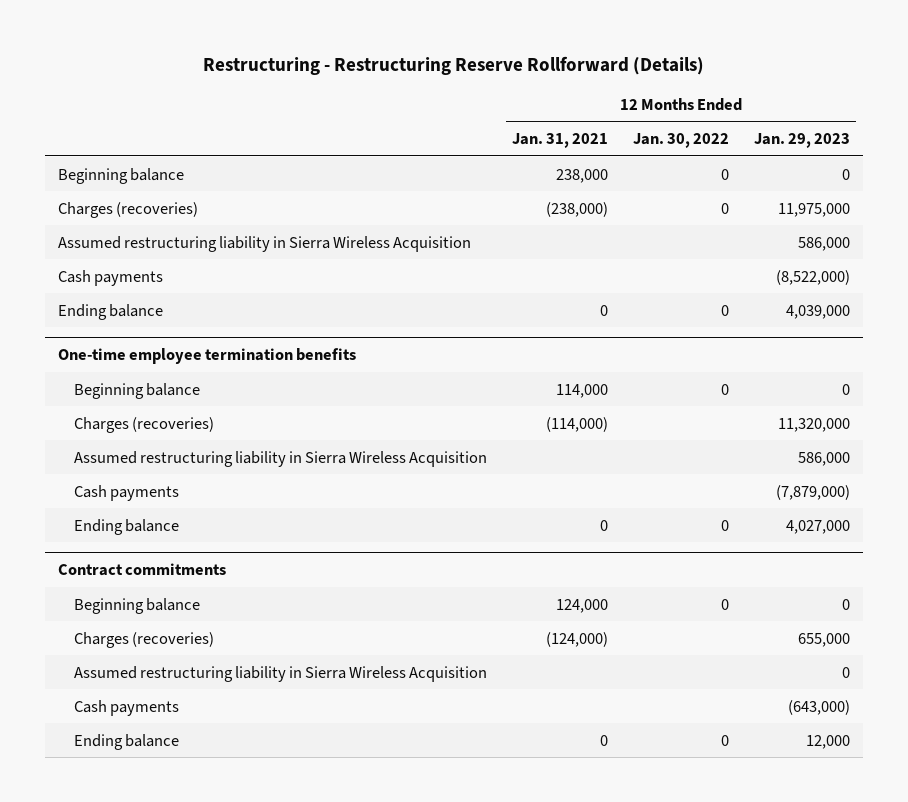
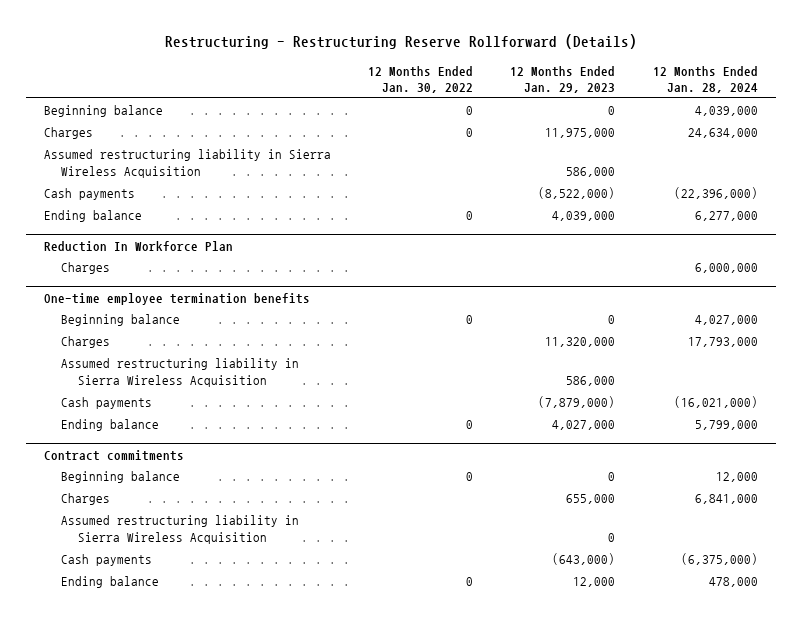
- | 12 Months Ended Jan. 31, 2021 | 12 Months Ended Jan. 30, 2022 | 12 Months Ended Jan. 29, 2023
+ | 12 Months Ended Jan. 30, 2022 | 12 Months Ended Jan. 29, 2023 | 12 Months Ended Jan. 28, 2024
- Charges (recoveries) | (238,000) | 0 | 11,975,000
+ Charges | 0 | 11,975,000 | 24,634,000
+ Reduction In Workforce Plan
+ Charges | | | 6,000,000
@ One-time employee termination benefits
- Charges (recoveries) | (114,000) | | 11,320,000
+ Charges | | 11,320,000 | 17,793,000
@ Contract commitments
- Charges (recoveries) | (124,000) | | 655,000
+ Charges | | 655,000 | 6,841,000

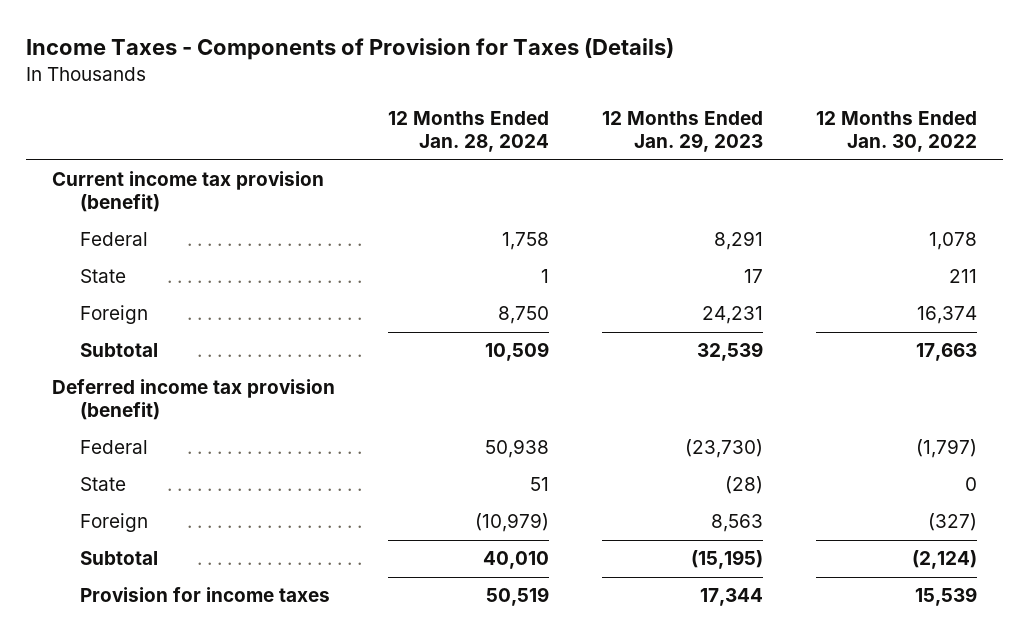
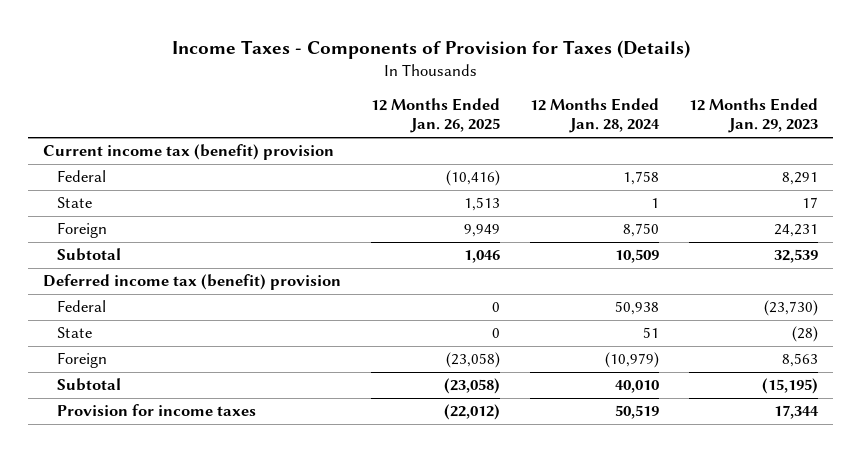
- | 12 Months Ended Jan. 28, 2024 | 12 Months Ended Jan. 29, 2023 | 12 Months Ended Jan. 30, 2022
+ | 12 Months Ended Jan. 26, 2025 | 12 Months Ended Jan. 28, 2024 | 12 Months Ended Jan. 29, 2023
- Current income tax provision (benefit)
+ Current income tax (benefit) provision
- Deferred income tax provision (benefit)
+ Deferred income tax (benefit) provision

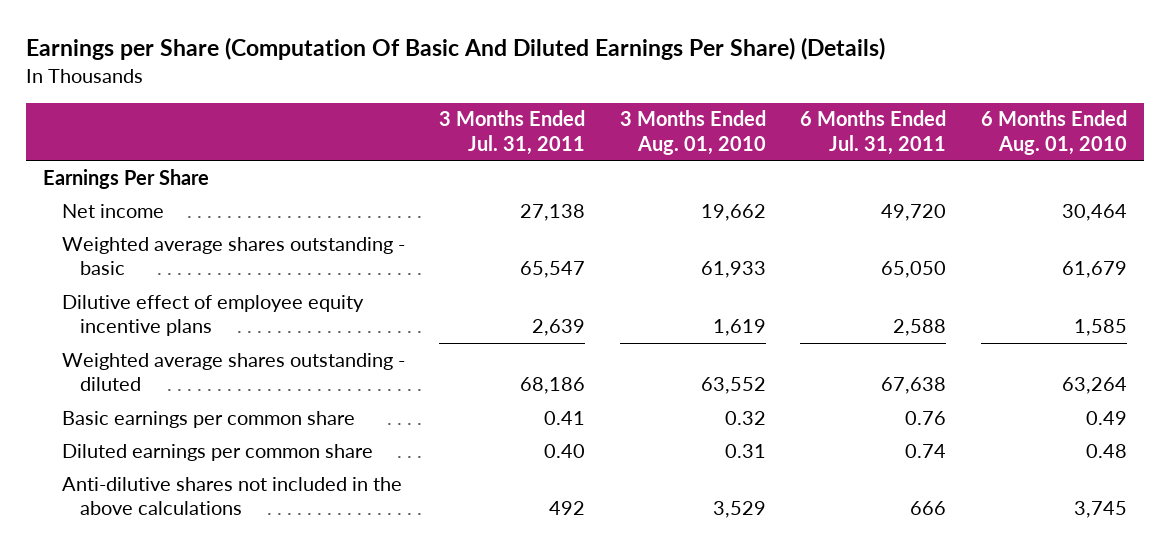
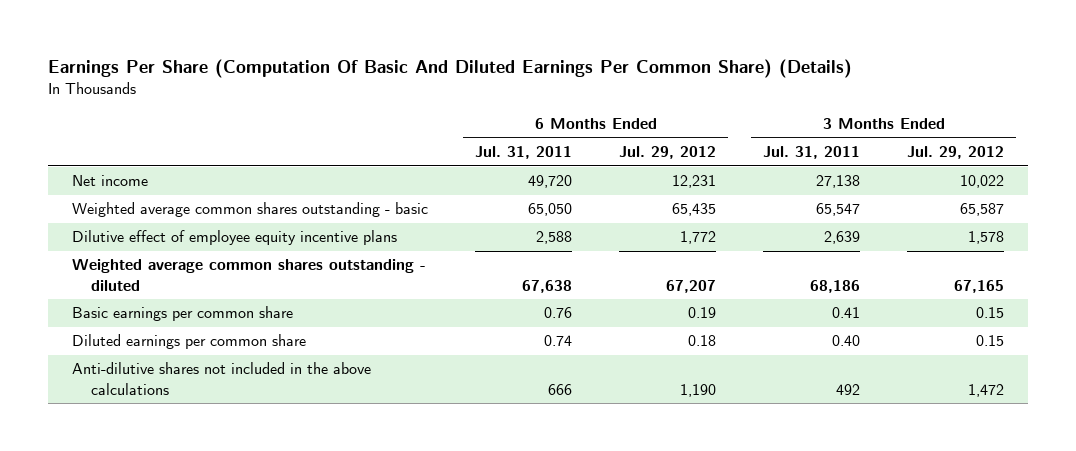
- Earnings per Share (Computation Of Basic And Diluted Earnings Per Share) (Details)
+ Earnings Per Share (Computation Of Basic And Diluted Earnings Per Common Share) (Details)
- | 3 Months Ended Jul. 31, 2011 | 3 Months Ended Aug. 01, 2010 | 6 Months Ended Jul. 31, 2011 | 6 Months Ended Aug. 01, 2010
+ | 6 Months Ended Jul. 31, 2011 | 6 Months Ended Jul. 29, 2012 | 3 Months Ended Jul. 31, 2011 | 3 Months Ended Jul. 29, 2012
- Earnings Per Share
- Weighted average shares outstanding - basic | 65,547 | 61,933 | 65,050 | 61,679
+ Weighted average common shares outstanding - basic | 65,050 | 65,435 | 65,547 | 65,587
- Weighted average shares outstanding - diluted | 68,186 | 63,552 | 67,638 | 63,264
+ Weighted average common shares outstanding - diluted | 67,638 | 67,207 | 68,186 | 67,165

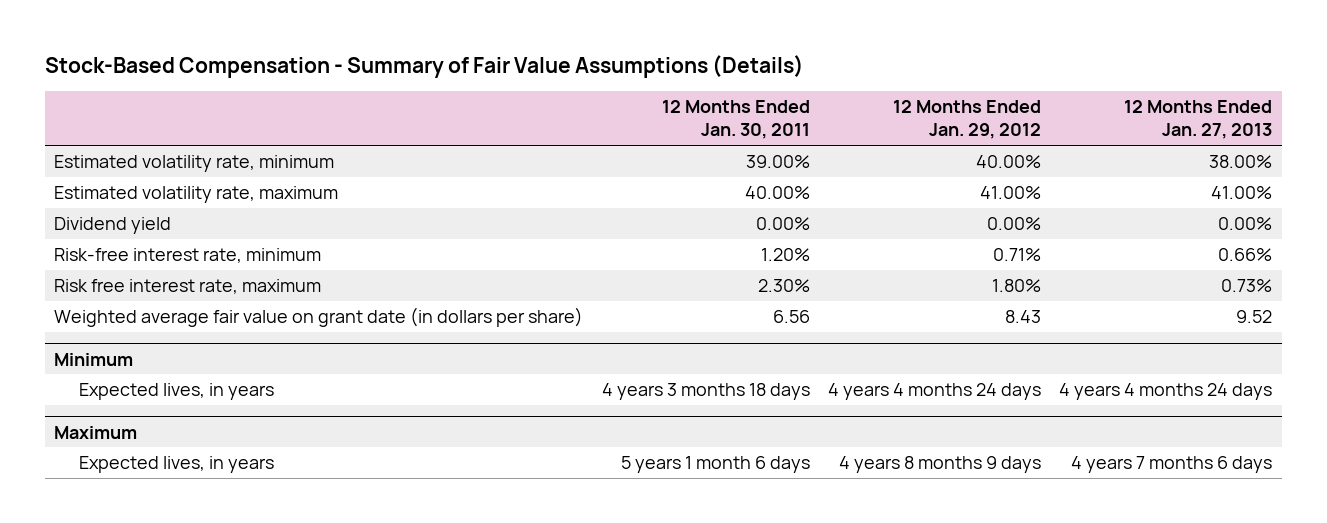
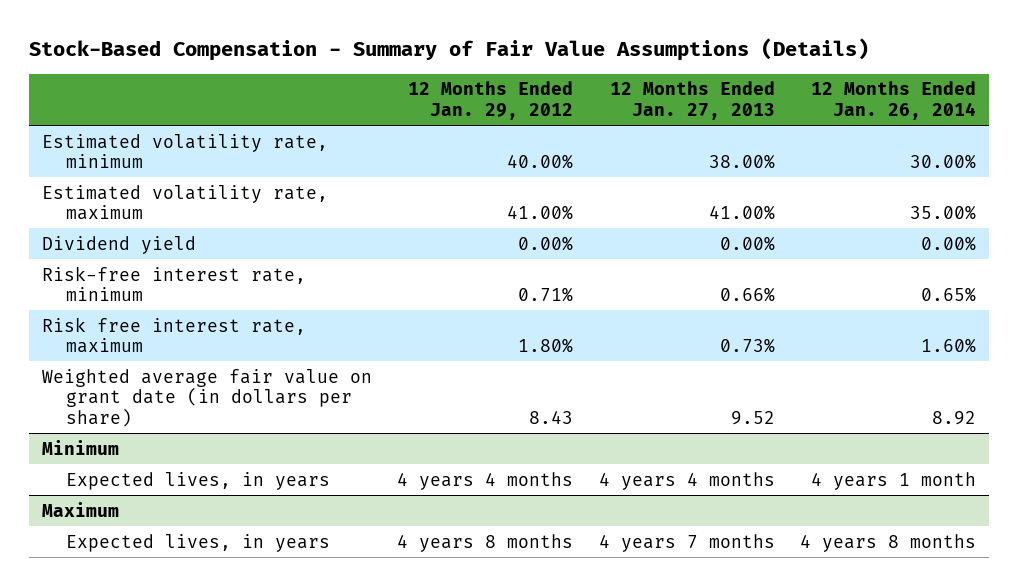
- | 12 Months Ended Jan. 30, 2011 | 12 Months Ended Jan. 29, 2012 | 12 Months Ended Jan. 27, 2013
+ | 12 Months Ended Jan. 29, 2012 | 12 Months Ended Jan. 27, 2013 | 12 Months Ended Jan. 26, 2014
@ Minimum
- Expected lives, in years | 4 years 3 months 18 days | 4 years 4 months 24 days | 4 years 4 months 24 days
+ Expected lives, in years | 4 years 4 months | 4 years 4 months | 4 years 1 month
@ Maximum
- Expected lives, in years | 5 years 1 month 6 days | 4 years 8 months 9 days | 4 years 7 months 6 days
+ Expected lives, in years | 4 years 8 months | 4 years 7 months | 4 years 8 months

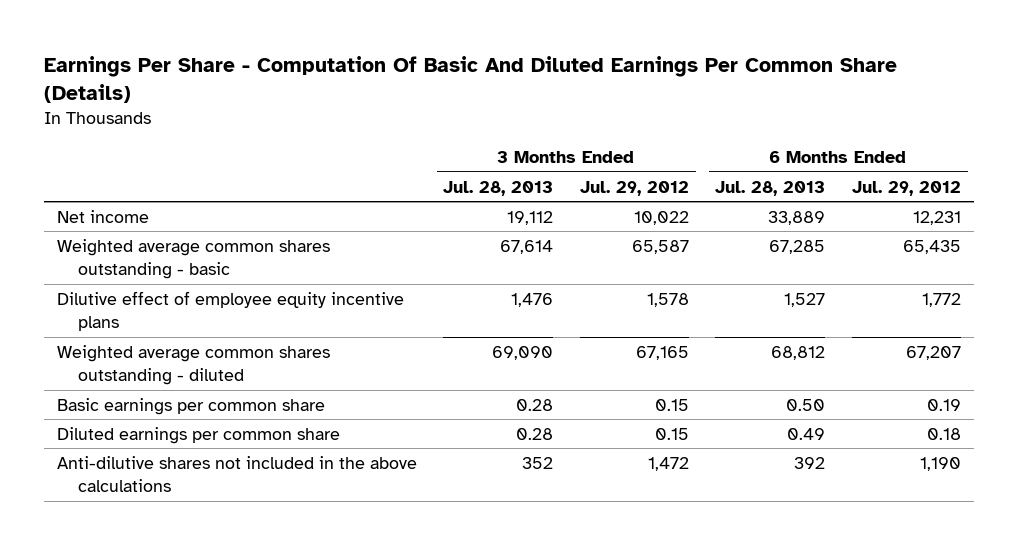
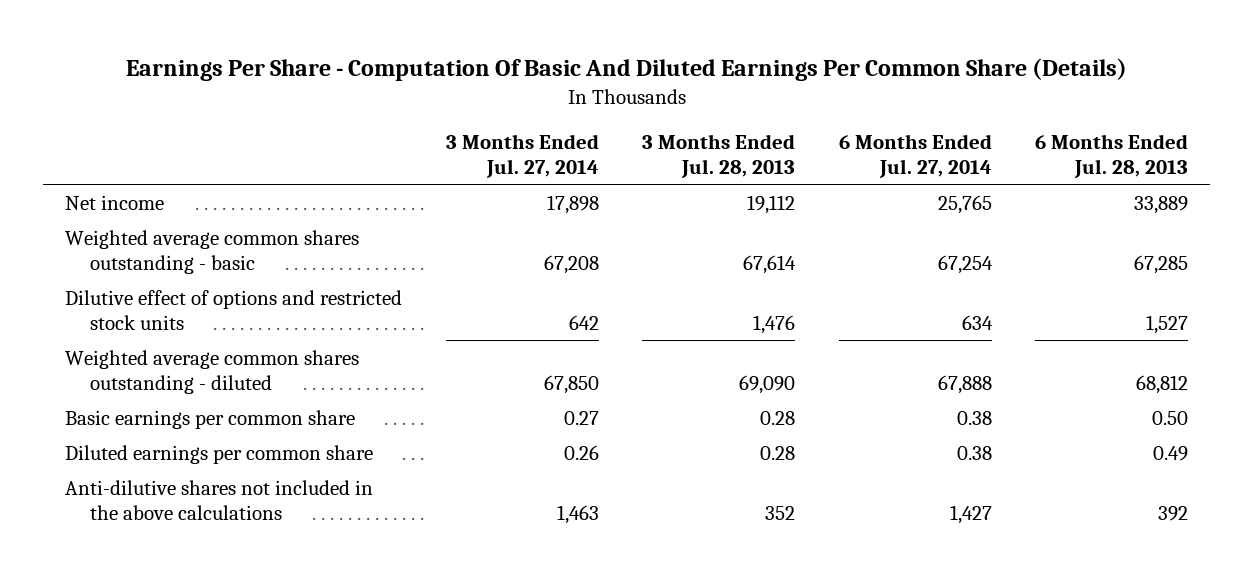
- | 3 Months Ended Jul. 28, 2013 | 3 Months Ended Jul. 29, 2012 | 6 Months Ended Jul. 28, 2013 | 6 Months Ended Jul. 29, 2012
+ | 3 Months Ended Jul. 27, 2014 | 3 Months Ended Jul. 28, 2013 | 6 Months Ended Jul. 27, 2014 | 6 Months Ended Jul. 28, 2013
- Dilutive effect of employee equity incentive plans | 1,476 | 1,578 | 1,527 | 1,772
+ Dilutive effect of options and restricted stock units | 642 | 1,476 | 634 | 1,527

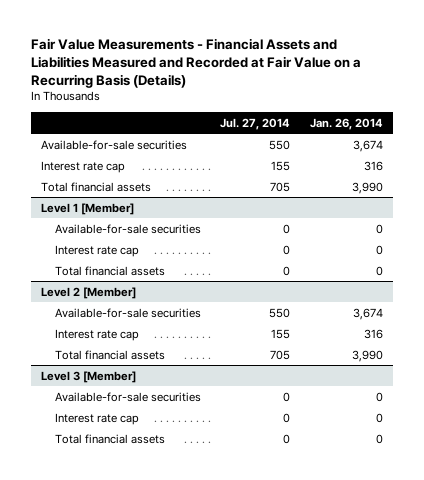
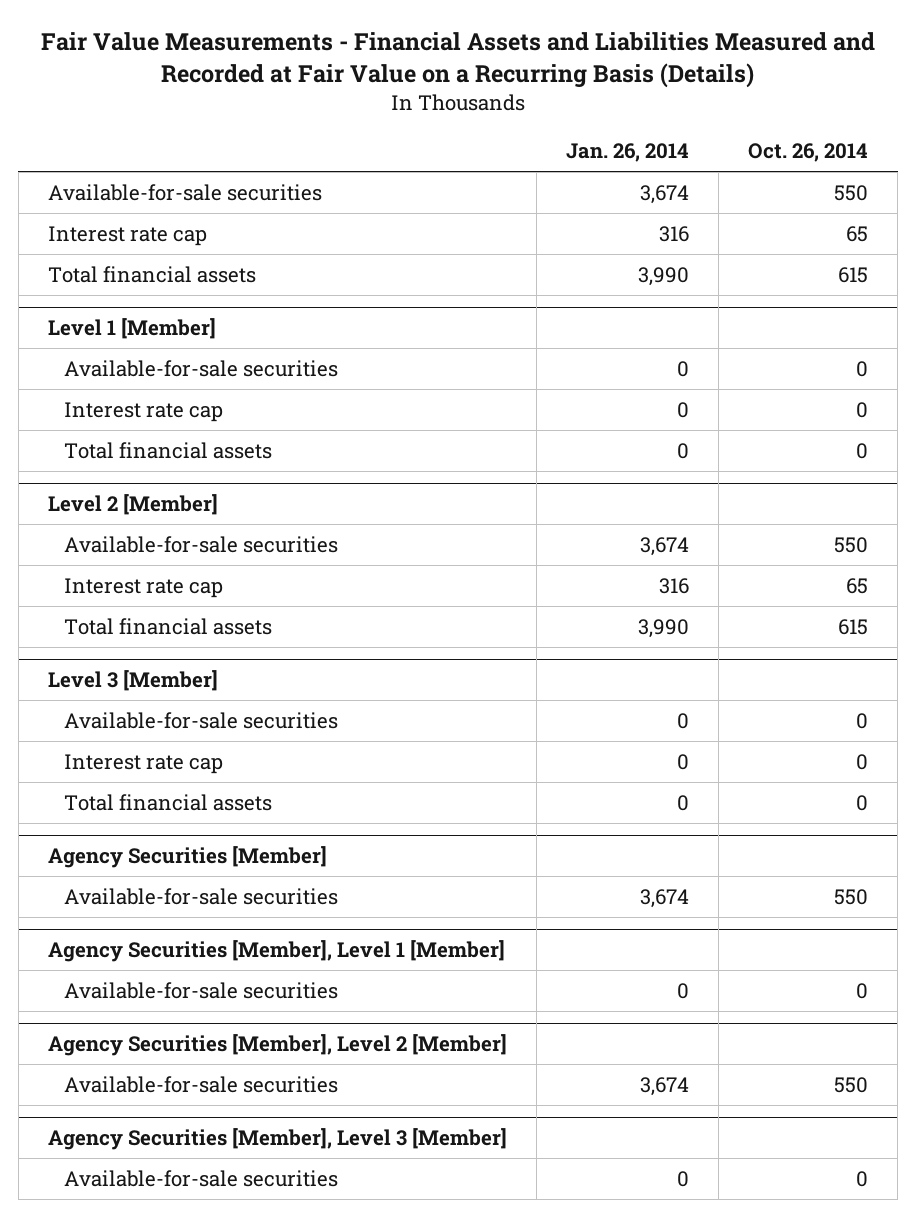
- | Jul. 27, 2014 | Jan. 26, 2014
+ | Jan. 26, 2014 | Oct. 26, 2014
+ Agency Securities [Member]
+ Available-for-sale securities | 3,674 | 550
+ Agency Securities [Member], Level 1 [Member]
+ Available-for-sale securities | 0 | 0
+ Agency Securities [Member], Level 2 [Member]
+ Available-for-sale securities | 3,674 | 550
+ Agency Securities [Member], Level 3 [Member]
+ Available-for-sale securities | 0 | 0

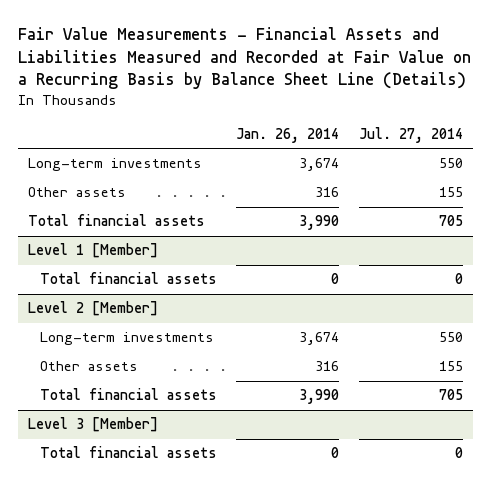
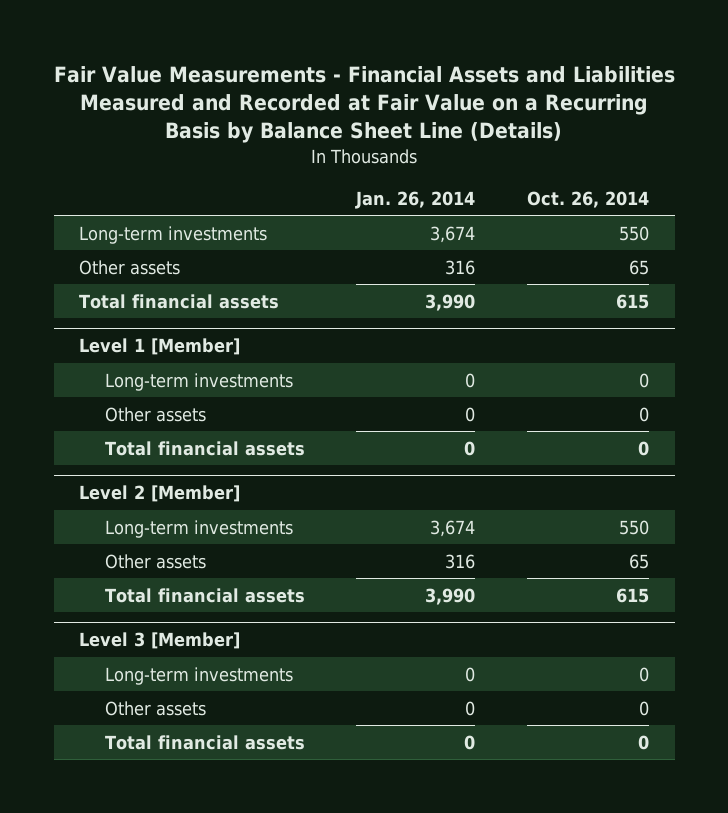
- | Jan. 26, 2014 | Jul. 27, 2014
+ | Jan. 26, 2014 | Oct. 26, 2014
@ Level 1 [Member]
+ Long-term investments | 0 | 0
+ Other assets | 0 | 0
@ Level 3 [Member]
+ Long-term investments | 0 | 0
+ Other assets | 0 | 0

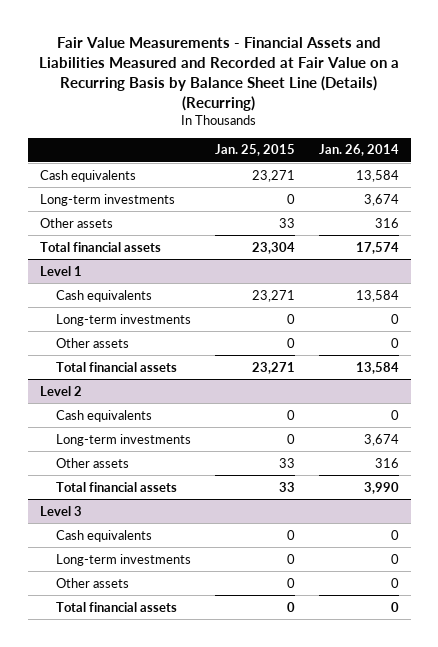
- Fair Value Measurements - Financial Assets and Liabilities Measured and Recorded at Fair Value on a Recurring Basis by Balance Sheet Line (Details)
+ Fair Value Measurements - Financial Assets and Liabilities Measured and Recorded at Fair Value on a Recurring Basis by Balance Sheet Line (Details) (Recurring)
- | Jan. 26, 2014 | Oct. 26, 2014
+ | Jan. 25, 2015 | Jan. 26, 2014
+ Cash equivalents | 23,271 | 13,584
- Total financial assets | 3,990 | 615
- Level 1 [Member]
+ Total financial assets | 23,304 | 17,574
+ Level 1
+ Cash equivalents | 23,271 | 13,584
- Total financial assets | 0 | 0
- Level 2 [Member]
+ Total financial assets | 23,271 | 13,584
+ Level 2
+ Cash equivalents | 0 | 0
- Level 3 [Member]
+ Level 3
+ Cash equivalents | 0 | 0

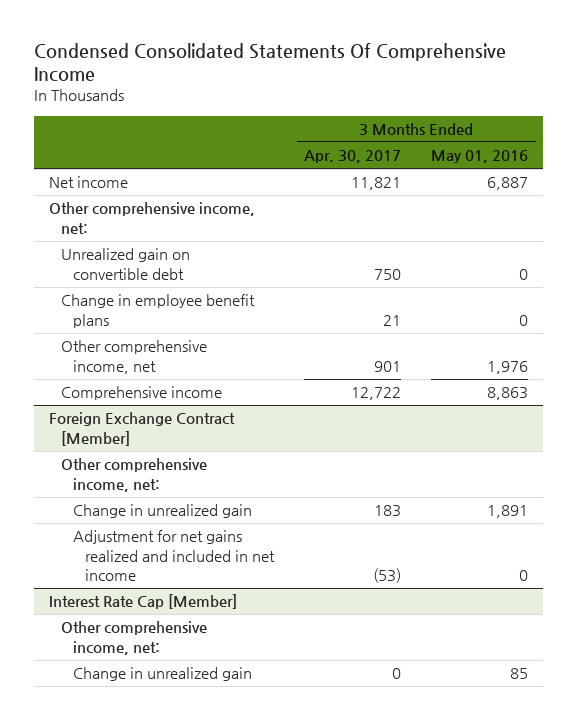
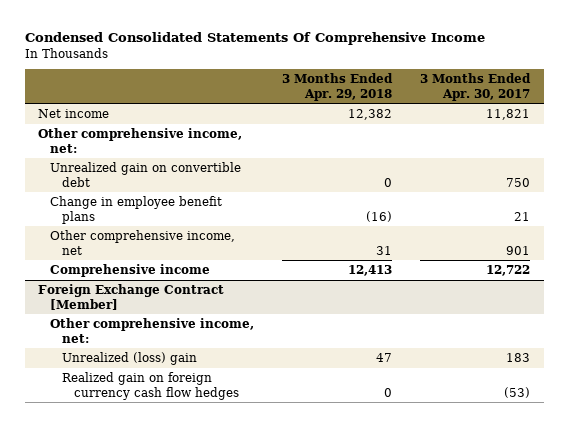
- | 3 Months Ended Apr. 30, 2017 | 3 Months Ended May 01, 2016
+ | 3 Months Ended Apr. 29, 2018 | 3 Months Ended Apr. 30, 2017
@ Foreign Exchange Contract [Member]
- Change in unrealized gain | 183 | 1,891
- Adjustment for net gains realized and included in net income | (53) | 0
- Interest Rate Cap [Member]
- Other comprehensive income, net:
- Change in unrealized gain | 0 | 85
@ Foreign Exchange Contract [Member]
+ Unrealized (loss) gain | 47 | 183
+ Realized gain on foreign currency cash flow hedges | 0 | (53)

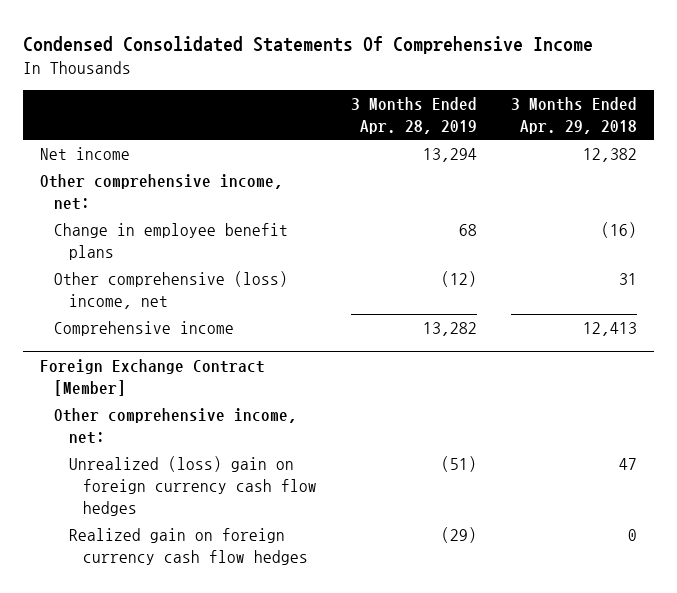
- | 3 Months Ended Apr. 29, 2018 | 3 Months Ended Apr. 30, 2017
+ | 3 Months Ended Apr. 28, 2019 | 3 Months Ended Apr. 29, 2018
- Unrealized gain on convertible debt | 0 | 750
- Other comprehensive income, net | 31 | 901
+ Other comprehensive (loss) income, net | (12) | 31
@ Foreign Exchange Contract [Member]
- Unrealized (loss) gain | 47 | 183
+ Unrealized (loss) gain on foreign currency cash flow hedges | (51) | 47

